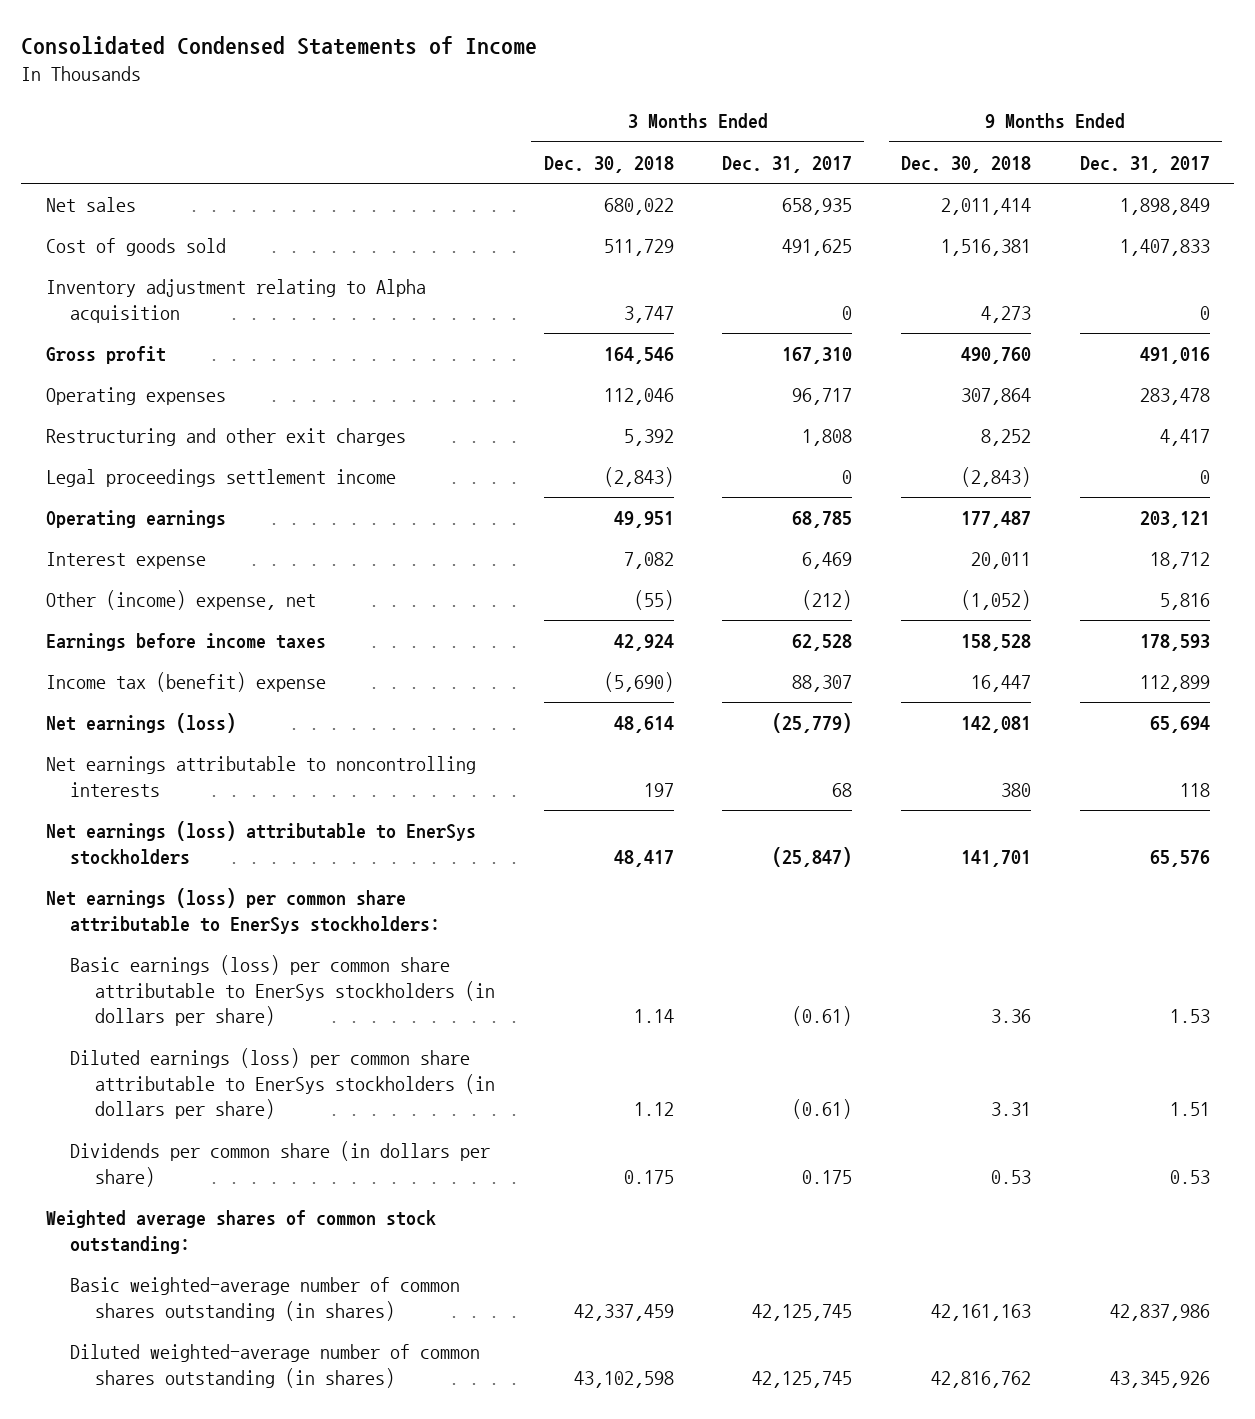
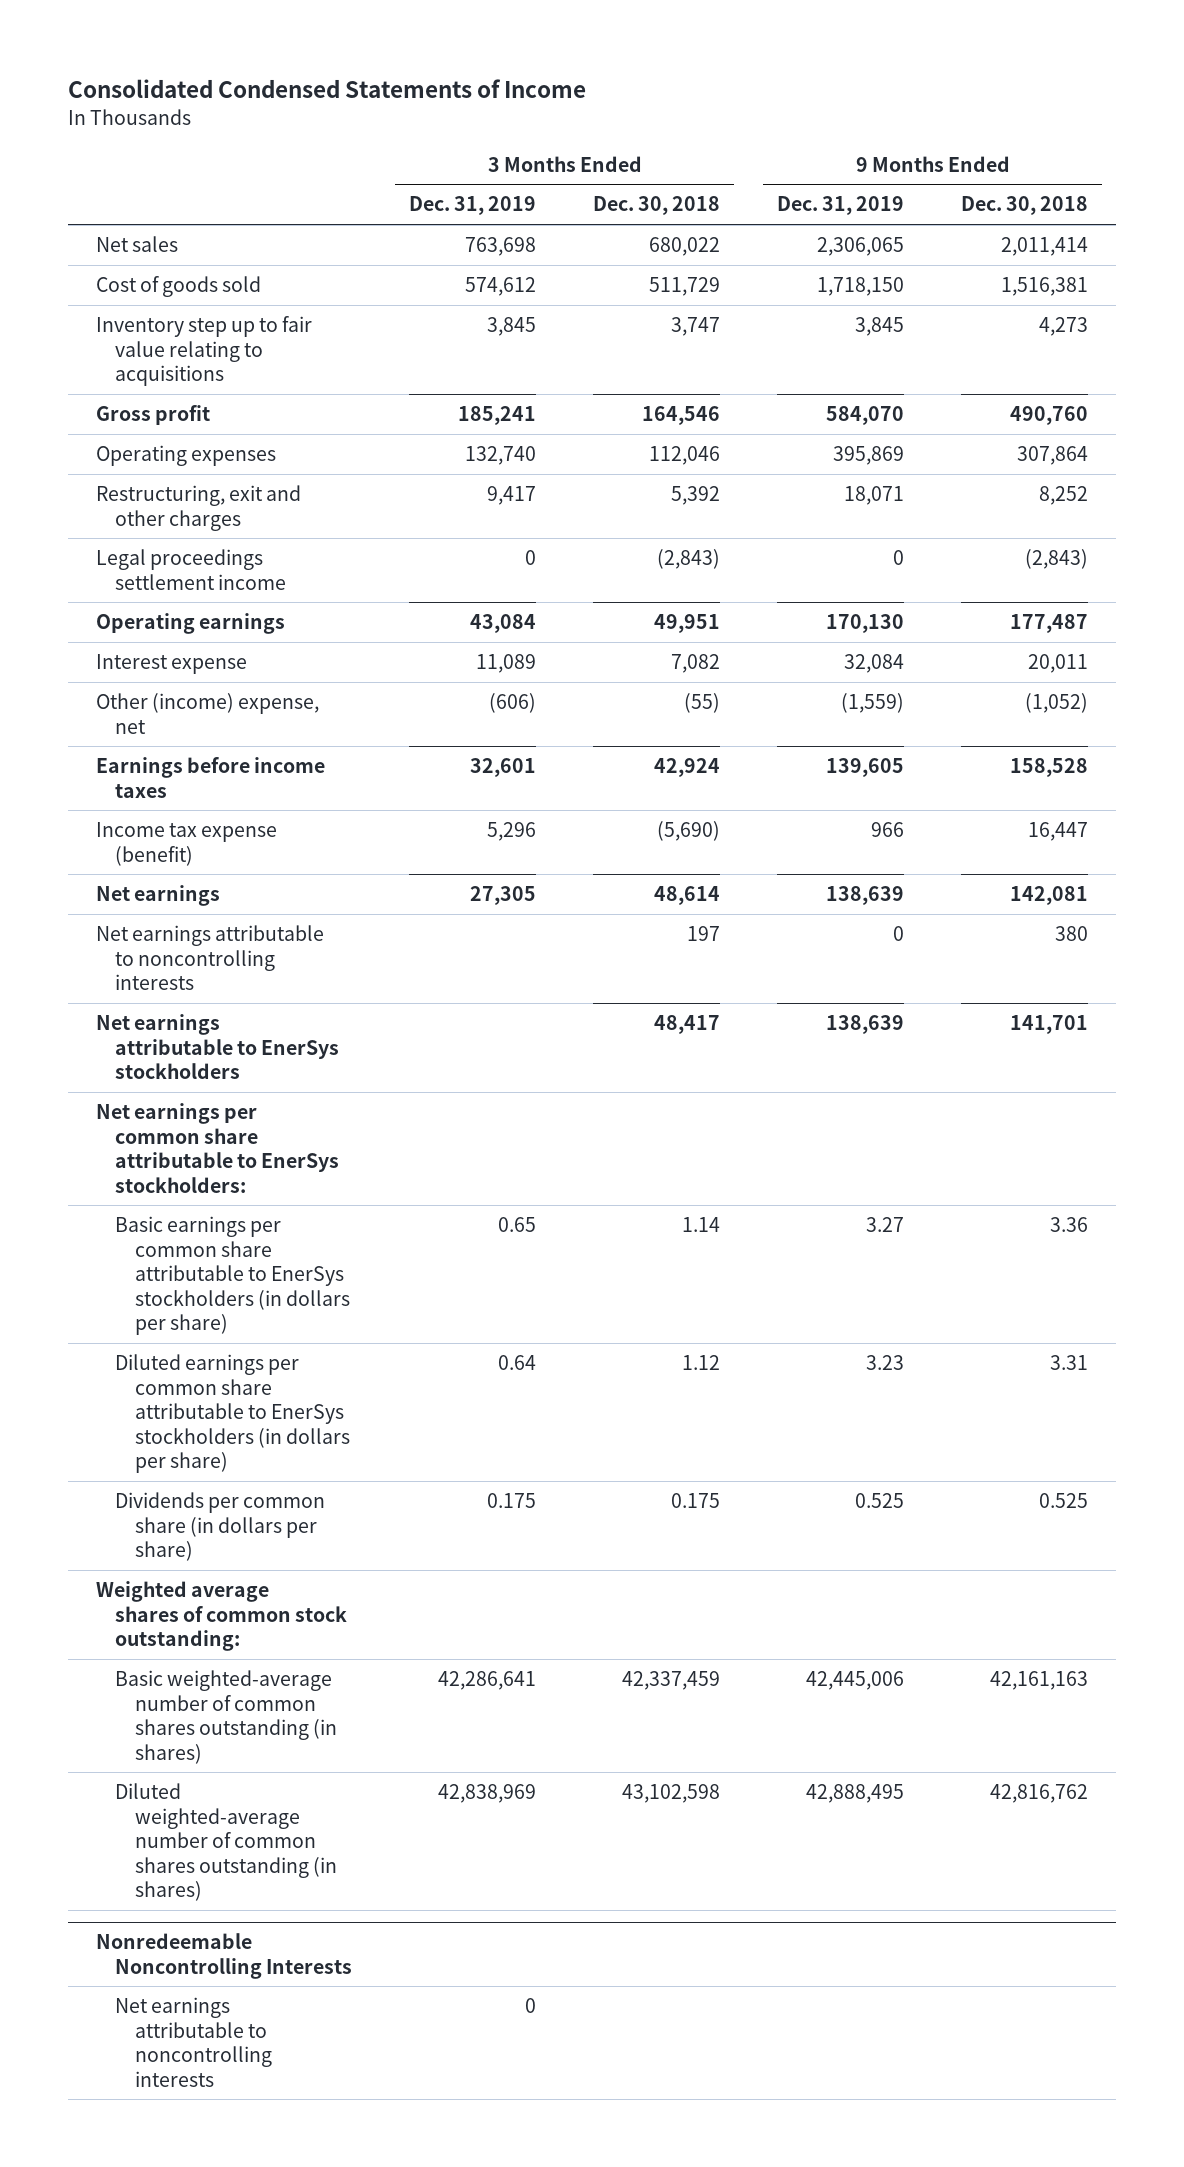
- | 3 Months Ended Dec. 30, 2018 | 3 Months Ended Dec. 31, 2017 | 9 Months Ended Dec. 30, 2018 | 9 Months Ended Dec. 31, 2017
+ | 3 Months Ended Dec. 31, 2019 | 3 Months Ended Dec. 30, 2018 | 9 Months Ended Dec. 31, 2019 | 9 Months Ended Dec. 30, 2018
- Inventory adjustment relating to Alpha acquisition | 3,747 | 0 | 4,273 | 0
+ Inventory step up to fair value relating to acquisitions | 3,845 | 3,747 | 3,845 | 4,273
- Restructuring and other exit charges | 5,392 | 1,808 | 8,252 | 4,417
+ Restructuring, exit and other charges | 9,417 | 5,392 | 18,071 | 8,252
- Income tax (benefit) expense | (5,690) | 88,307 | 16,447 | 112,899
- Net earnings (loss) | 48,614 | (25,779) | 142,081 | 65,694
+ Income tax expense (benefit) | 5,296 | (5,690) | 966 | 16,447
+ Net earnings | 27,305 | 48,614 | 138,639 | 142,081
- Net earnings (loss) attributable to EnerSys stockholders | 48,417 | (25,847) | 141,701 | 65,576
- Net earnings (loss) per common share attributable to EnerSys stockholders:
- Basic earnings (loss) per common share attributable to EnerSys stockholders (in dollars per share) | 1.14 | (0.61) | 3.36 | 1.53
- Diluted earnings (loss) per common share attributable to EnerSys stockholders (in dollars per share) | 1.12 | (0.61) | 3.31 | 1.51
- Dividends per common share (in dollars per share) | 0.175 | 0.175 | 0.53 | 0.53
+ Net earnings attributable to EnerSys stockholders | | 48,417 | 138,639 | 141,701
+ Net earnings per common share attributable to EnerSys stockholders:
+ Basic earnings per common share attributable to EnerSys stockholders (in dollars per share) | 0.65 | 1.14 | 3.27 | 3.36
+ Diluted earnings per common share attributable to EnerSys stockholders (in dollars per share) | 0.64 | 1.12 | 3.23 | 3.31
+ Dividends per common share (in dollars per share) | 0.175 | 0.175 | 0.525 | 0.525
+ Nonredeemable Noncontrolling Interests
+ Net earnings attributable to noncontrolling interests | 0 | | |

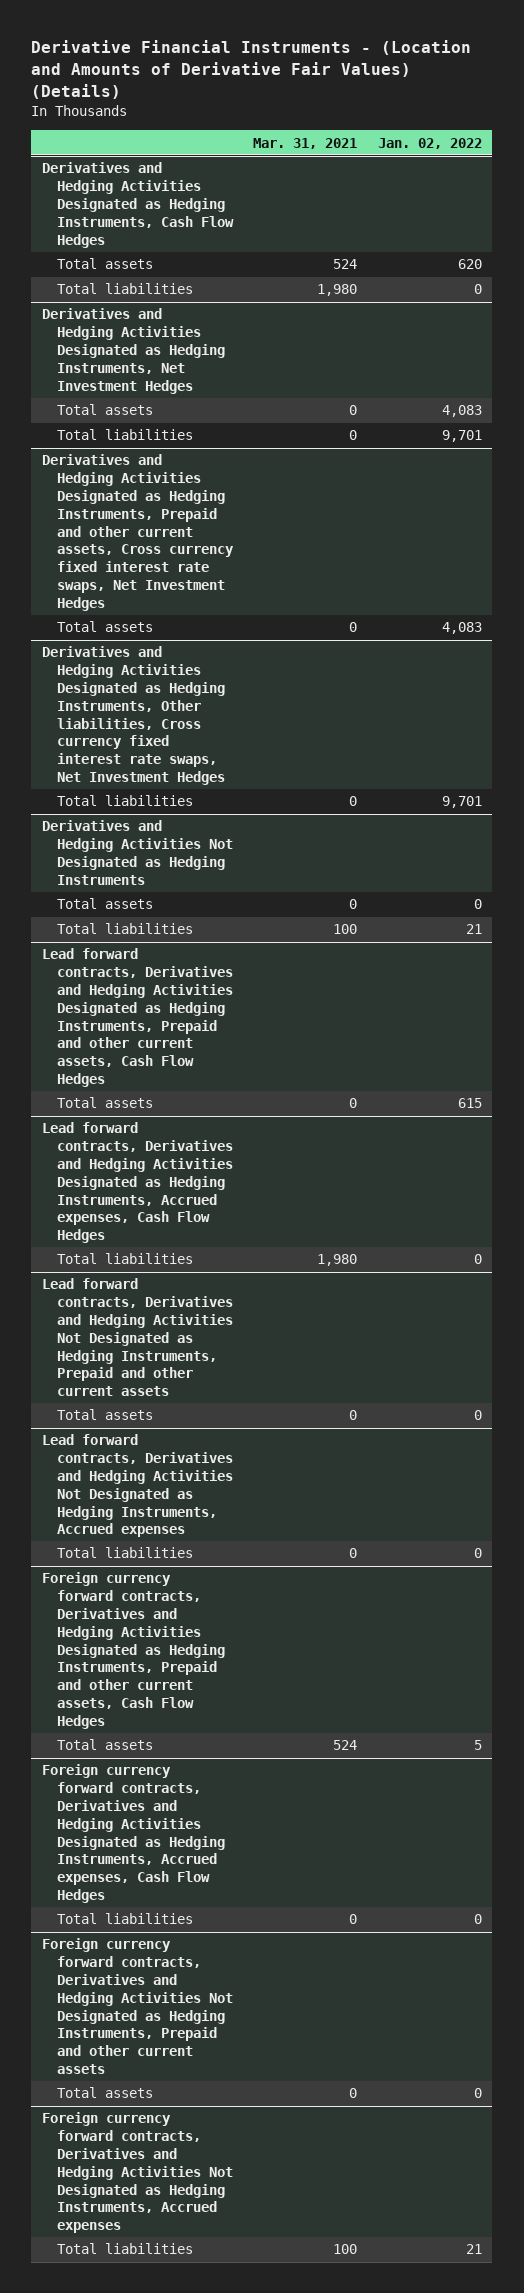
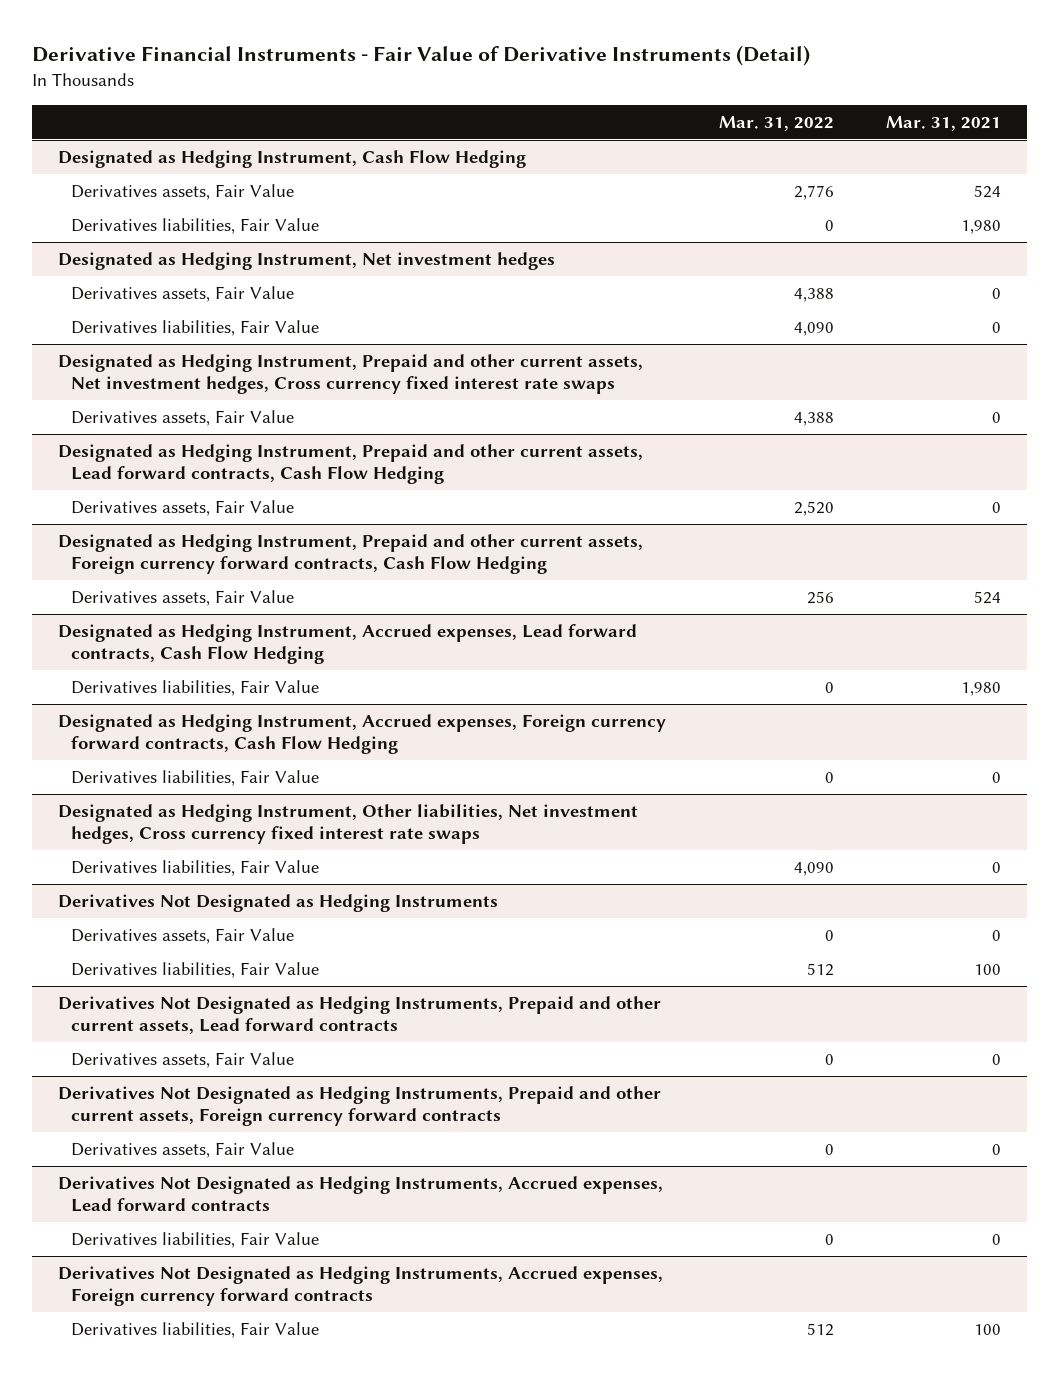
- Derivative Financial Instruments - (Location and Amounts of Derivative Fair Values) (Details)
+ Derivative Financial Instruments - Fair Value of Derivative Instruments (Detail)
- | Mar. 31, 2021 | Jan. 02, 2022
+ | Mar. 31, 2022 | Mar. 31, 2021
- Derivatives and Hedging Activities Designated as Hedging Instruments, Cash Flow Hedges
- Total assets | 524 | 620
- Total liabilities | 1,980 | 0
- Derivatives and Hedging Activities Designated as Hedging Instruments, Net Investment Hedges
- Total assets | 0 | 4,083
- Total liabilities | 0 | 9,701
- Derivatives and Hedging Activities Designated as Hedging Instruments, Prepaid and other current assets, Cross currency fixed interest rate swaps, Net Investment Hedges
- Total assets | 0 | 4,083
- Derivatives and Hedging Activities Designated as Hedging Instruments, Other liabilities, Cross currency fixed interest rate swaps, Net Investment Hedges
- Total liabilities | 0 | 9,701
- Derivatives and Hedging Activities Not Designated as Hedging Instruments
- Total assets | 0 | 0
- Total liabilities | 100 | 21
- Lead forward contracts, Derivatives and Hedging Activities Designated as Hedging Instruments, Prepaid and other current assets, Cash Flow Hedges
- Total assets | 0 | 615
- Lead forward contracts, Derivatives and Hedging Activities Designated as Hedging Instruments, Accrued expenses, Cash Flow Hedges
- Total liabilities | 1,980 | 0
- Lead forward contracts, Derivatives and Hedging Activities Not Designated as Hedging Instruments, Prepaid and other current assets
- Total assets | 0 | 0
- Lead forward contracts, Derivatives and Hedging Activities Not Designated as Hedging Instruments, Accrued expenses
- Total liabilities | 0 | 0
- Foreign currency forward contracts, Derivatives and Hedging Activities Designated as Hedging Instruments, Prepaid and other current assets, Cash Flow Hedges
- Total assets | 524 | 5
- Foreign currency forward contracts, Derivatives and Hedging Activities Designated as Hedging Instruments, Accrued expenses, Cash Flow Hedges
- Total liabilities | 0 | 0
- Foreign currency forward contracts, Derivatives and Hedging Activities Not Designated as Hedging Instruments, Prepaid and other current assets
- Total assets | 0 | 0
- Foreign currency forward contracts, Derivatives and Hedging Activities Not Designated as Hedging Instruments, Accrued expenses
- Total liabilities | 100 | 21
+ Designated as Hedging Instrument, Cash Flow Hedging
+ Derivatives assets, Fair Value | 2,776 | 524
+ Derivatives liabilities, Fair Value | 0 | 1,980
+ Designated as Hedging Instrument, Net investment hedges
+ Derivatives assets, Fair Value | 4,388 | 0
+ Derivatives liabilities, Fair Value | 4,090 | 0
+ Designated as Hedging Instrument, Prepaid and other current assets, Net investment hedges, Cross currency fixed interest rate swaps
+ Derivatives assets, Fair Value | 4,388 | 0
+ Designated as Hedging Instrument, Prepaid and other current assets, Lead forward contracts, Cash Flow Hedging
+ Derivatives assets, Fair Value | 2,520 | 0
+ Designated as Hedging Instrument, Prepaid and other current assets, Foreign currency forward contracts, Cash Flow Hedging
+ Derivatives assets, Fair Value | 256 | 524
+ Designated as Hedging Instrument, Accrued expenses, Lead forward contracts, Cash Flow Hedging
+ Derivatives liabilities, Fair Value | 0 | 1,980
+ Designated as Hedging Instrument, Accrued expenses, Foreign currency forward contracts, Cash Flow Hedging
+ Derivatives liabilities, Fair Value | 0 | 0
+ Designated as Hedging Instrument, Other liabilities, Net investment hedges, Cross currency fixed interest rate swaps
+ Derivatives liabilities, Fair Value | 4,090 | 0
+ Derivatives Not Designated as Hedging Instruments
+ Derivatives assets, Fair Value | 0 | 0
+ Derivatives liabilities, Fair Value | 512 | 100
+ Derivatives Not Designated as Hedging Instruments, Prepaid and other current assets, Lead forward contracts
+ Derivatives assets, Fair Value | 0 | 0
+ Derivatives Not Designated as Hedging Instruments, Prepaid and other current assets, Foreign currency forward contracts
+ Derivatives assets, Fair Value | 0 | 0
+ Derivatives Not Designated as Hedging Instruments, Accrued expenses, Lead forward contracts
+ Derivatives liabilities, Fair Value | 0 | 0
+ Derivatives Not Designated as Hedging Instruments, Accrued expenses, Foreign currency forward contracts
+ Derivatives liabilities, Fair Value | 512 | 100

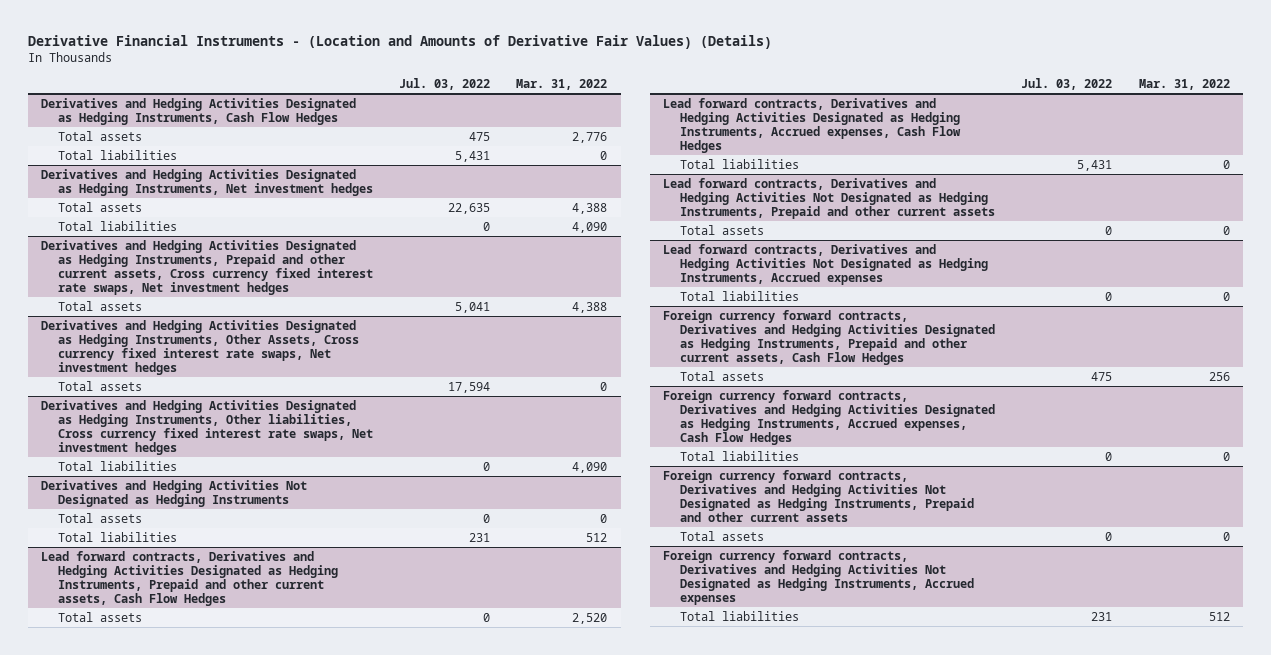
- Derivative Financial Instruments - Fair Value of Derivative Instruments (Detail)
+ Derivative Financial Instruments - (Location and Amounts of Derivative Fair Values) (Details)
- | Mar. 31, 2022 | Mar. 31, 2021
+ | Jul. 03, 2022 | Mar. 31, 2022
- Designated as Hedging Instrument, Cash Flow Hedging
- Derivatives assets, Fair Value | 2,776 | 524
- Derivatives liabilities, Fair Value | 0 | 1,980
- Designated as Hedging Instrument, Net investment hedges
- Derivatives assets, Fair Value | 4,388 | 0
- Derivatives liabilities, Fair Value | 4,090 | 0
- Designated as Hedging Instrument, Prepaid and other current assets, Net investment hedges, Cross currency fixed interest rate swaps
- Derivatives assets, Fair Value | 4,388 | 0
- Designated as Hedging Instrument, Prepaid and other current assets, Lead forward contracts, Cash Flow Hedging
- Derivatives assets, Fair Value | 2,520 | 0
- Designated as Hedging Instrument, Prepaid and other current assets, Foreign currency forward contracts, Cash Flow Hedging
- Derivatives assets, Fair Value | 256 | 524
- Designated as Hedging Instrument, Accrued expenses, Lead forward contracts, Cash Flow Hedging
- Derivatives liabilities, Fair Value | 0 | 1,980
- Designated as Hedging Instrument, Accrued expenses, Foreign currency forward contracts, Cash Flow Hedging
- Derivatives liabilities, Fair Value | 0 | 0
- Designated as Hedging Instrument, Other liabilities, Net investment hedges, Cross currency fixed interest rate swaps
- Derivatives liabilities, Fair Value | 4,090 | 0
- Derivatives Not Designated as Hedging Instruments
- Derivatives assets, Fair Value | 0 | 0
- Derivatives liabilities, Fair Value | 512 | 100
- Derivatives Not Designated as Hedging Instruments, Prepaid and other current assets, Lead forward contracts
- Derivatives assets, Fair Value | 0 | 0
- Derivatives Not Designated as Hedging Instruments, Prepaid and other current assets, Foreign currency forward contracts
- Derivatives assets, Fair Value | 0 | 0
- Derivatives Not Designated as Hedging Instruments, Accrued expenses, Lead forward contracts
- Derivatives liabilities, Fair Value | 0 | 0
- Derivatives Not Designated as Hedging Instruments, Accrued expenses, Foreign currency forward contracts
- Derivatives liabilities, Fair Value | 512 | 100
+ Derivatives and Hedging Activities Designated as Hedging Instruments, Cash Flow Hedges
+ Total assets | 475 | 2,776
+ Total liabilities | 5,431 | 0
+ Derivatives and Hedging Activities Designated as Hedging Instruments, Net investment hedges
+ Total assets | 22,635 | 4,388
+ Total liabilities | 0 | 4,090
+ Derivatives and Hedging Activities Designated as Hedging Instruments, Prepaid and other current assets, Cross currency fixed interest rate swaps, Net investment hedges
+ Total assets | 5,041 | 4,388
+ Derivatives and Hedging Activities Designated as Hedging Instruments, Other Assets, Cross currency fixed interest rate swaps, Net investment hedges
+ Total assets | 17,594 | 0
+ Derivatives and Hedging Activities Designated as Hedging Instruments, Other liabilities, Cross currency fixed interest rate swaps, Net investment hedges
+ Total liabilities | 0 | 4,090
+ Derivatives and Hedging Activities Not Designated as Hedging Instruments
+ Total assets | 0 | 0
+ Total liabilities | 231 | 512
+ Lead forward contracts, Derivatives and Hedging Activities Designated as Hedging Instruments, Prepaid and other current assets, Cash Flow Hedges
+ Total assets | 0 | 2,520
+ Lead forward contracts, Derivatives and Hedging Activities Designated as Hedging Instruments, Accrued expenses, Cash Flow Hedges
+ Total liabilities | 5,431 | 0
+ Lead forward contracts, Derivatives and Hedging Activities Not Designated as Hedging Instruments, Prepaid and other current assets
+ Total assets | 0 | 0
+ Lead forward contracts, Derivatives and Hedging Activities Not Designated as Hedging Instruments, Accrued expenses
+ Total liabilities | 0 | 0
+ Foreign currency forward contracts, Derivatives and Hedging Activities Designated as Hedging Instruments, Prepaid and other current assets, Cash Flow Hedges
+ Total assets | 475 | 256
+ Foreign currency forward contracts, Derivatives and Hedging Activities Designated as Hedging Instruments, Accrued expenses, Cash Flow Hedges
+ Total liabilities | 0 | 0
+ Foreign currency forward contracts, Derivatives and Hedging Activities Not Designated as Hedging Instruments, Prepaid and other current assets
+ Total assets | 0 | 0
+ Foreign currency forward contracts, Derivatives and Hedging Activities Not Designated as Hedging Instruments, Accrued expenses
+ Total liabilities | 231 | 512

